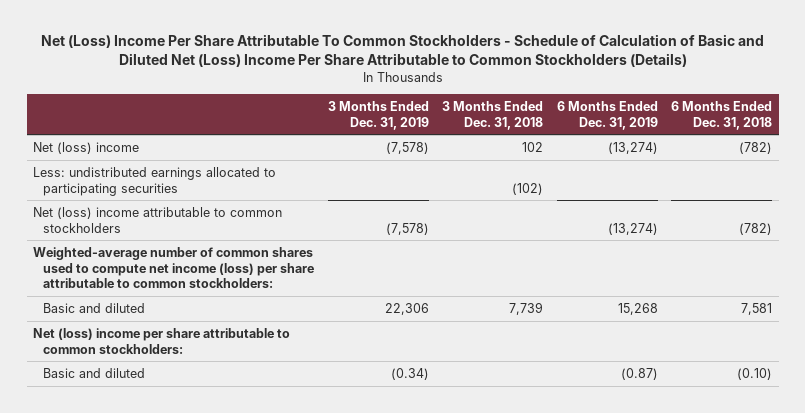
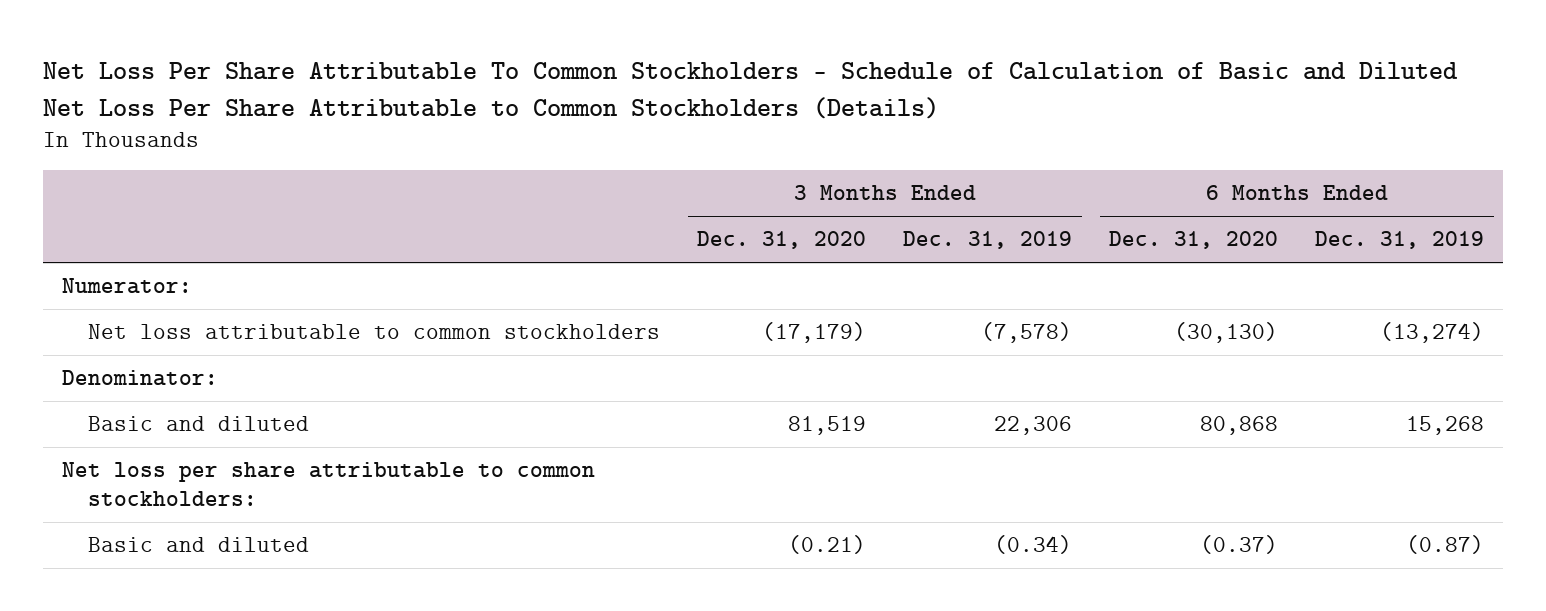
- Net (Loss) Income Per Share Attributable To Common Stockholders - Schedule of Calculation of Basic and Diluted Net (Loss) Income Per Share Attributable to Common Stockholders (Details)
+ Net Loss Per Share Attributable To Common Stockholders - Schedule of Calculation of Basic and Diluted Net Loss Per Share Attributable to Common Stockholders (Details)
- | 3 Months Ended Dec. 31, 2019 | 3 Months Ended Dec. 31, 2018 | 6 Months Ended Dec. 31, 2019 | 6 Months Ended Dec. 31, 2018
+ | 3 Months Ended Dec. 31, 2020 | 3 Months Ended Dec. 31, 2019 | 6 Months Ended Dec. 31, 2020 | 6 Months Ended Dec. 31, 2019
- Net (loss) income | (7,578) | 102 | (13,274) | (782)
- Less: undistributed earnings allocated to participating securities | | (102) | |
- Net (loss) income attributable to common stockholders | (7,578) | | (13,274) | (782)
- Weighted-average number of common shares used to compute net income (loss) per share attributable to common stockholders:
+ Numerator:
+ Net loss attributable to common stockholders | (17,179) | (7,578) | (30,130) | (13,274)
+ Denominator:
- Net (loss) income per share attributable to common stockholders:
+ Net loss per share attributable to common stockholders:

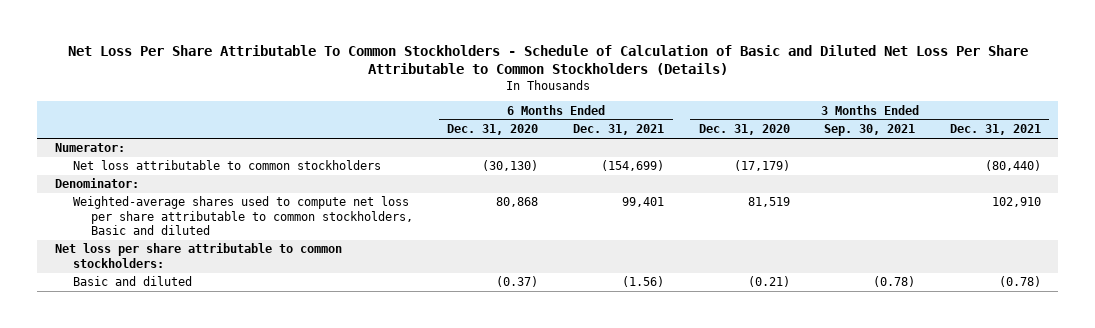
- | 3 Months Ended Dec. 31, 2020 | 3 Months Ended Dec. 31, 2019 | 6 Months Ended Dec. 31, 2020 | 6 Months Ended Dec. 31, 2019
+ | 6 Months Ended Dec. 31, 2020 | 6 Months Ended Dec. 31, 2021 | 3 Months Ended Dec. 31, 2020 | 3 Months Ended Sep. 30, 2021 | 3 Months Ended Dec. 31, 2021
- Basic and diluted | 81,519 | 22,306 | 80,868 | 15,268
+ Weighted-average shares used to compute net loss per share attributable to common stockholders, Basic and diluted | 80,868 | 99,401 | 81,519 | | 102,910

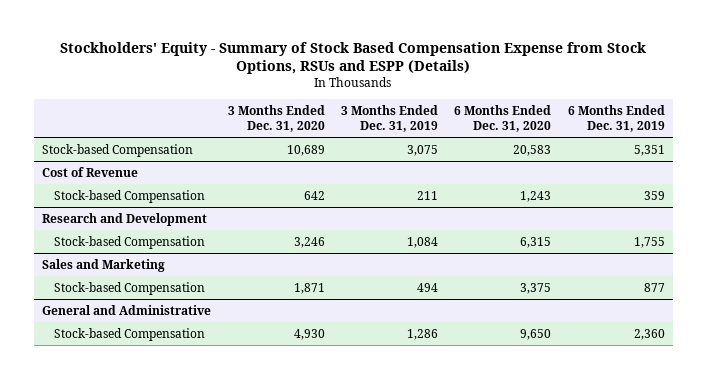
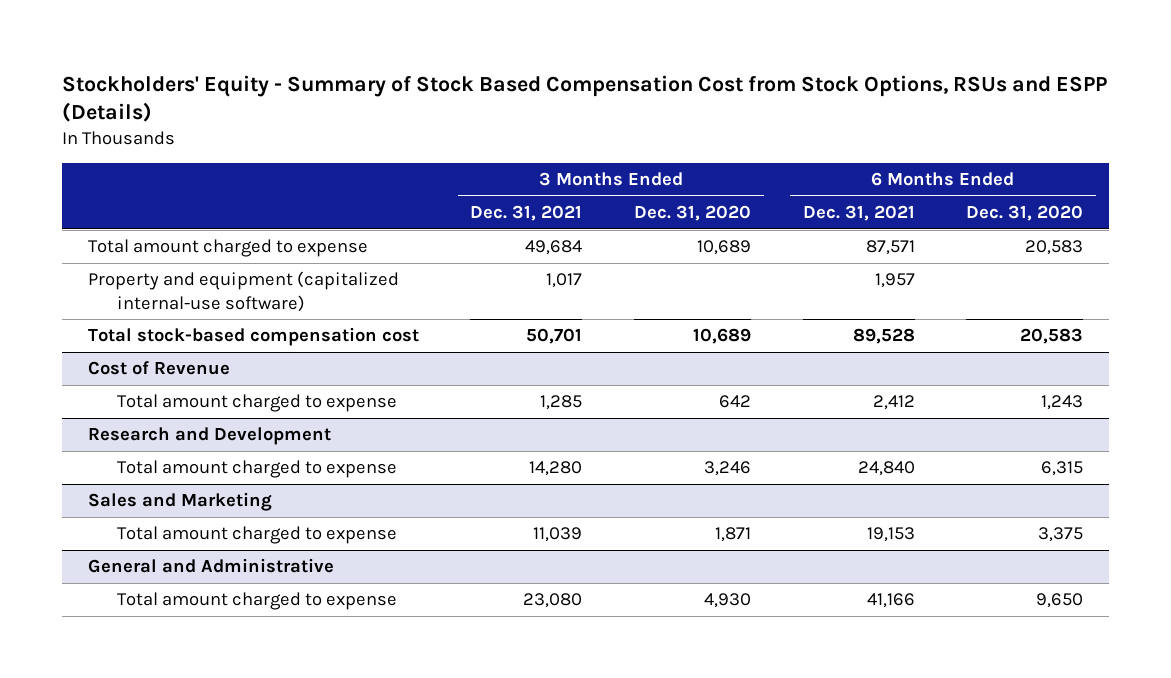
- Stockholders' Equity - Summary of Stock Based Compensation Expense from Stock Options, RSUs and ESPP (Details)
+ Stockholders' Equity - Summary of Stock Based Compensation Cost from Stock Options, RSUs and ESPP (Details)
- | 3 Months Ended Dec. 31, 2020 | 3 Months Ended Dec. 31, 2019 | 6 Months Ended Dec. 31, 2020 | 6 Months Ended Dec. 31, 2019
+ | 3 Months Ended Dec. 31, 2021 | 3 Months Ended Dec. 31, 2020 | 6 Months Ended Dec. 31, 2021 | 6 Months Ended Dec. 31, 2020
- Stock-based Compensation | 10,689 | 3,075 | 20,583 | 5,351
+ Total amount charged to expense | 49,684 | 10,689 | 87,571 | 20,583
+ Property and equipment (capitalized internal-use software) | 1,017 | | 1,957 |
+ Total stock-based compensation cost | 50,701 | 10,689 | 89,528 | 20,583
@ Cost of Revenue
- Stock-based Compensation | 642 | 211 | 1,243 | 359
+ Total amount charged to expense | 1,285 | 642 | 2,412 | 1,243
@ Research and Development
- Stock-based Compensation | 3,246 | 1,084 | 6,315 | 1,755
+ Total amount charged to expense | 14,280 | 3,246 | 24,840 | 6,315
@ Sales and Marketing
- Stock-based Compensation | 1,871 | 494 | 3,375 | 877
+ Total amount charged to expense | 11,039 | 1,871 | 19,153 | 3,375
@ General and Administrative
- Stock-based Compensation | 4,930 | 1,286 | 9,650 | 2,360
+ Total amount charged to expense | 23,080 | 4,930 | 41,166 | 9,650

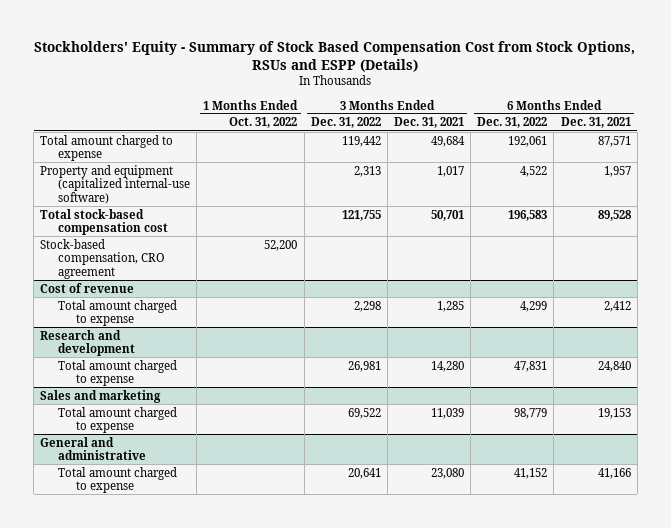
- | 3 Months Ended Dec. 31, 2021 | 3 Months Ended Dec. 31, 2020 | 6 Months Ended Dec. 31, 2021 | 6 Months Ended Dec. 31, 2020
+ | 1 Months Ended Oct. 31, 2022 | 3 Months Ended Dec. 31, 2022 | 3 Months Ended Dec. 31, 2021 | 6 Months Ended Dec. 31, 2022 | 6 Months Ended Dec. 31, 2021
- Cost of Revenue
+ Stock-based compensation, CRO agreement | 52,200 | | | |
+ Cost of revenue
- Research and Development
+ Research and development
- Sales and Marketing
+ Sales and marketing
- General and Administrative
+ General and administrative

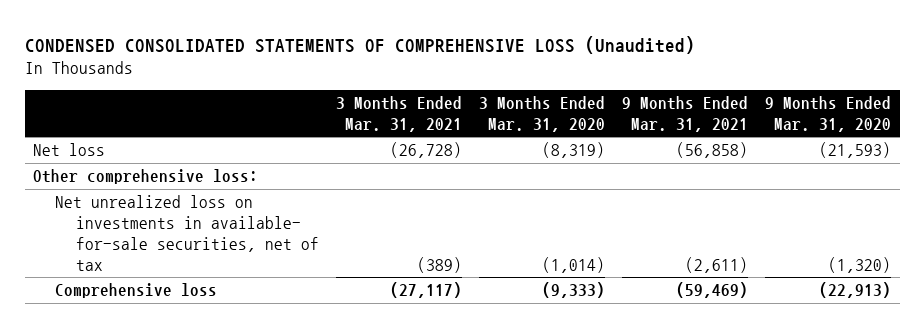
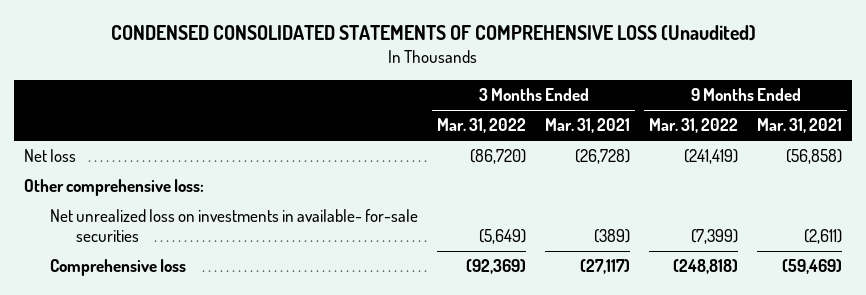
- | 3 Months Ended Mar. 31, 2021 | 3 Months Ended Mar. 31, 2020 | 9 Months Ended Mar. 31, 2021 | 9 Months Ended Mar. 31, 2020
+ | 3 Months Ended Mar. 31, 2022 | 3 Months Ended Mar. 31, 2021 | 9 Months Ended Mar. 31, 2022 | 9 Months Ended Mar. 31, 2021
- Net unrealized loss on investments in available- for-sale securities, net of tax | (389) | (1,014) | (2,611) | (1,320)
+ Net unrealized loss on investments in available- for-sale securities | (5,649) | (389) | (7,399) | (2,611)

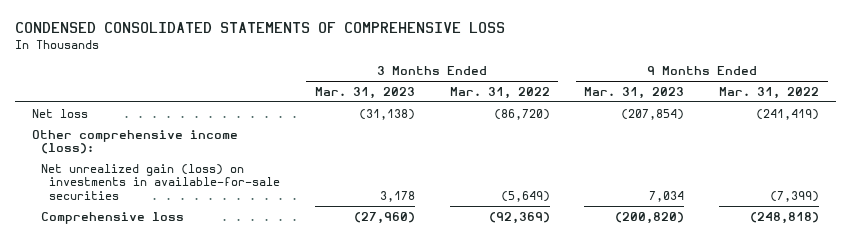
- CONDENSED CONSOLIDATED STATEMENTS OF COMPREHENSIVE LOSS (Unaudited)
+ CONDENSED CONSOLIDATED STATEMENTS OF COMPREHENSIVE LOSS
- | 3 Months Ended Mar. 31, 2022 | 3 Months Ended Mar. 31, 2021 | 9 Months Ended Mar. 31, 2022 | 9 Months Ended Mar. 31, 2021
+ | 3 Months Ended Mar. 31, 2023 | 3 Months Ended Mar. 31, 2022 | 9 Months Ended Mar. 31, 2023 | 9 Months Ended Mar. 31, 2022
- Other comprehensive loss:
- Net unrealized loss on investments in available- for-sale securities | (5,649) | (389) | (7,399) | (2,611)
+ Other comprehensive income (loss):
+ Net unrealized gain (loss) on investments in available-for-sale securities | 3,178 | (5,649) | 7,034 | (7,399)

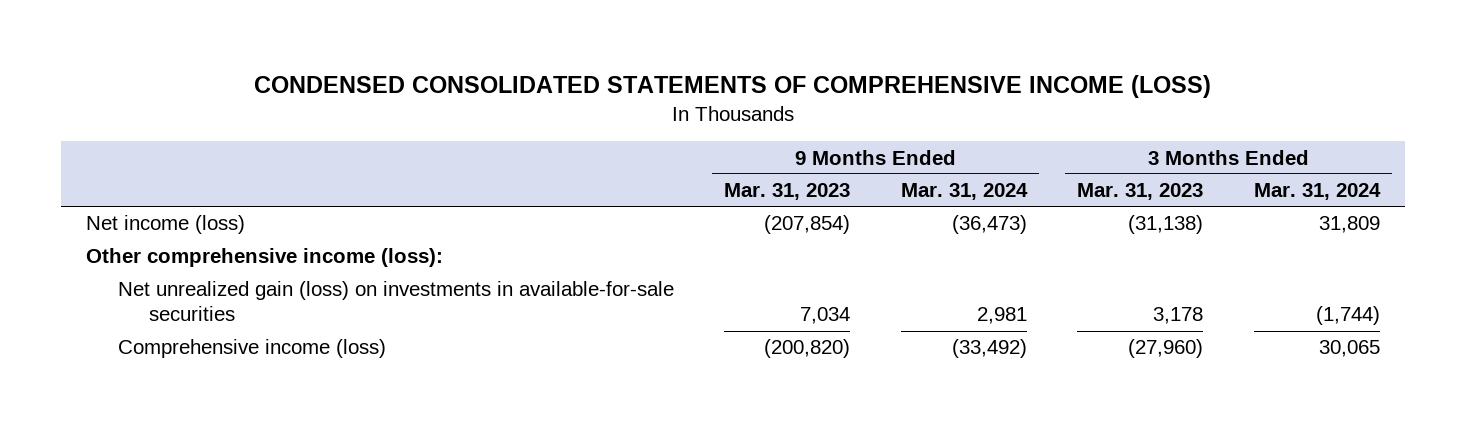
- CONDENSED CONSOLIDATED STATEMENTS OF COMPREHENSIVE LOSS
+ CONDENSED CONSOLIDATED STATEMENTS OF COMPREHENSIVE INCOME (LOSS)
- | 3 Months Ended Mar. 31, 2023 | 3 Months Ended Mar. 31, 2022 | 9 Months Ended Mar. 31, 2023 | 9 Months Ended Mar. 31, 2022
+ | 9 Months Ended Mar. 31, 2023 | 9 Months Ended Mar. 31, 2024 | 3 Months Ended Mar. 31, 2023 | 3 Months Ended Mar. 31, 2024
- Net loss | (31,138) | (86,720) | (207,854) | (241,419)
+ Net income (loss) | (207,854) | (36,473) | (31,138) | 31,809
- Comprehensive loss | (27,960) | (92,369) | (200,820) | (248,818)
+ Comprehensive income (loss) | (200,820) | (33,492) | (27,960) | 30,065

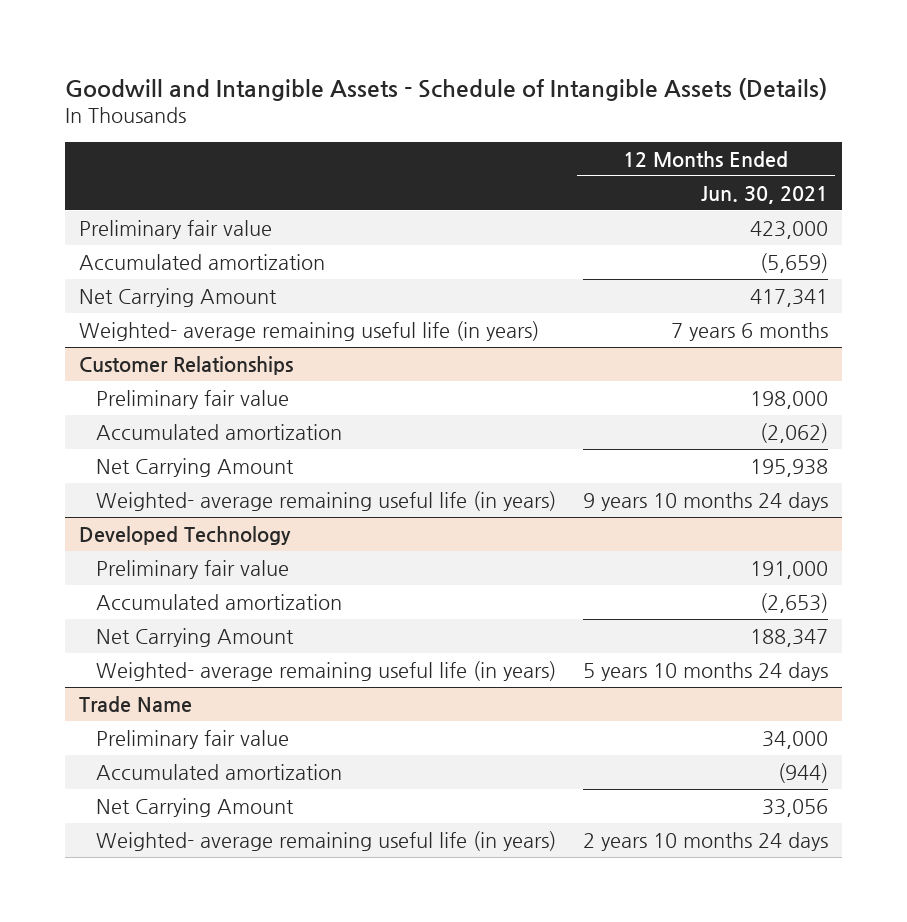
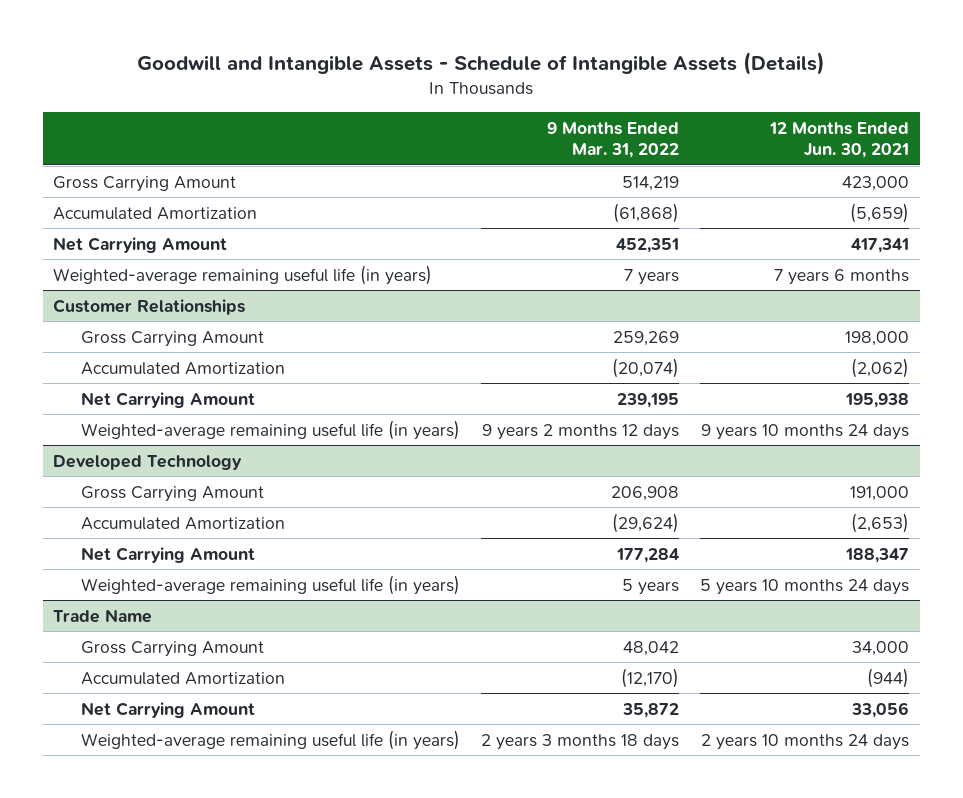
- | 12 Months Ended Jun. 30, 2021
+ | 9 Months Ended Mar. 31, 2022 | 12 Months Ended Jun. 30, 2021
- Preliminary fair value | 423,000
- Accumulated amortization | (5,659)
+ Gross Carrying Amount | 514,219 | 423,000
+ Accumulated Amortization | (61,868) | (5,659)
- Weighted- average remaining useful life (in years) | 7 years 6 months
+ Weighted-average remaining useful life (in years) | 7 years | 7 years 6 months
@ Customer Relationships
- Preliminary fair value | 198,000
- Accumulated amortization | (2,062)
+ Gross Carrying Amount | 259,269 | 198,000
+ Accumulated Amortization | (20,074) | (2,062)
- Weighted- average remaining useful life (in years) | 9 years 10 months 24 days
+ Weighted-average remaining useful life (in years) | 9 years 2 months 12 days | 9 years 10 months 24 days
@ Developed Technology
- Preliminary fair value | 191,000
- Accumulated amortization | (2,653)
+ Gross Carrying Amount | 206,908 | 191,000
+ Accumulated Amortization | (29,624) | (2,653)
- Weighted- average remaining useful life (in years) | 5 years 10 months 24 days
+ Weighted-average remaining useful life (in years) | 5 years | 5 years 10 months 24 days
@ Trade Name
- Preliminary fair value | 34,000
- Accumulated amortization | (944)
+ Gross Carrying Amount | 48,042 | 34,000
+ Accumulated Amortization | (12,170) | (944)
- Weighted- average remaining useful life (in years) | 2 years 10 months 24 days
+ Weighted-average remaining useful life (in years) | 2 years 3 months 18 days | 2 years 10 months 24 days

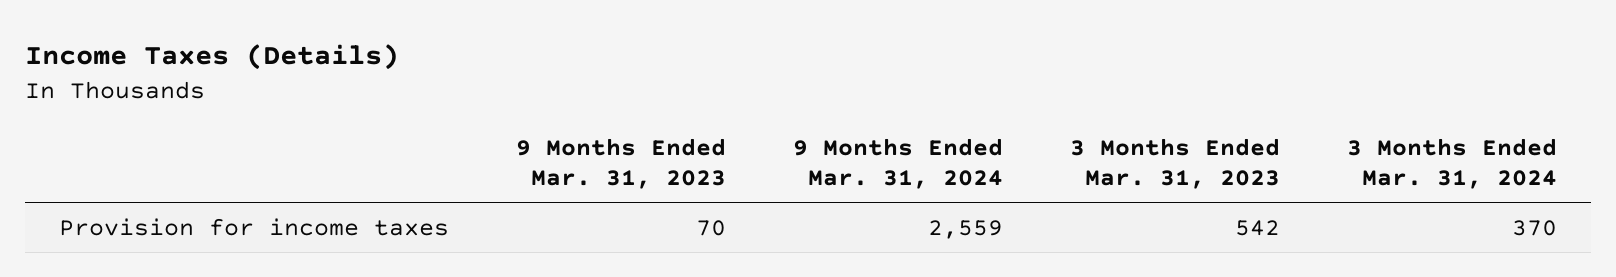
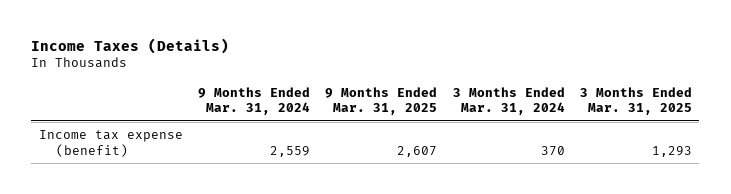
- | 9 Months Ended Mar. 31, 2023 | 9 Months Ended Mar. 31, 2024 | 3 Months Ended Mar. 31, 2023 | 3 Months Ended Mar. 31, 2024
+ | 9 Months Ended Mar. 31, 2024 | 9 Months Ended Mar. 31, 2025 | 3 Months Ended Mar. 31, 2024 | 3 Months Ended Mar. 31, 2025
- Provision for income taxes | 70 | 2,559 | 542 | 370
+ Income tax expense (benefit) | 2,559 | 2,607 | 370 | 1,293

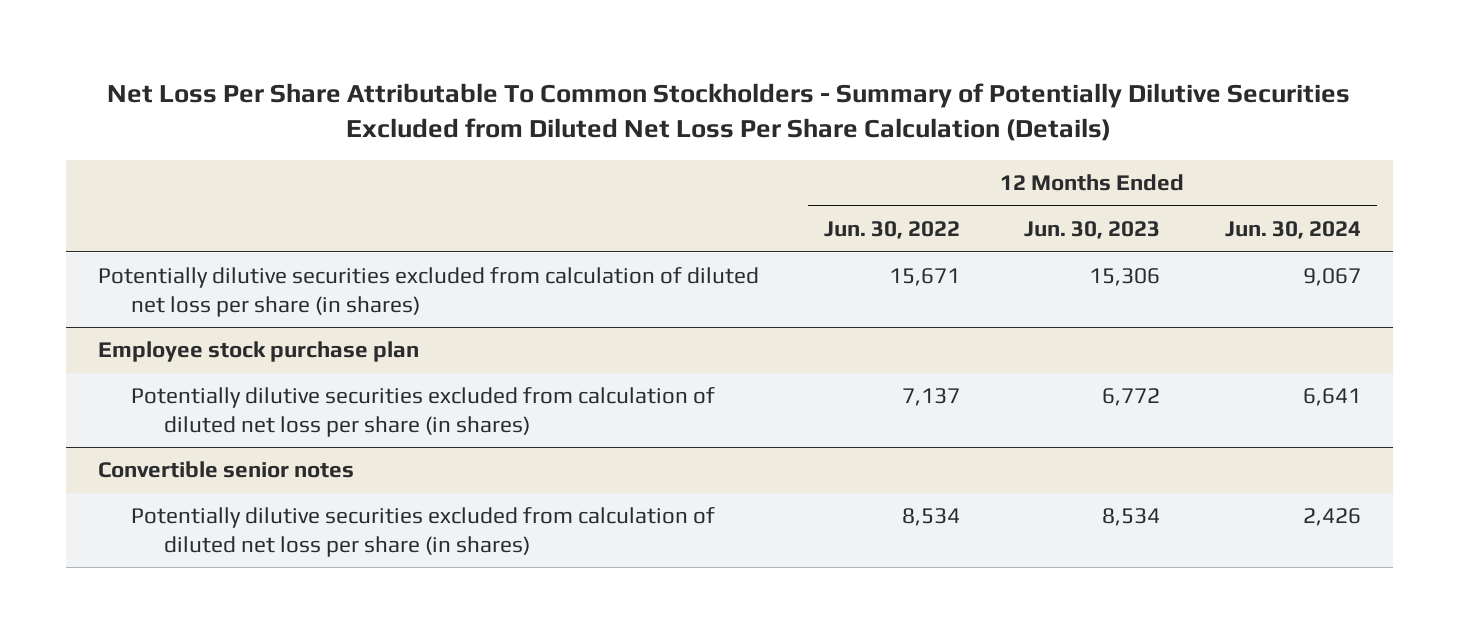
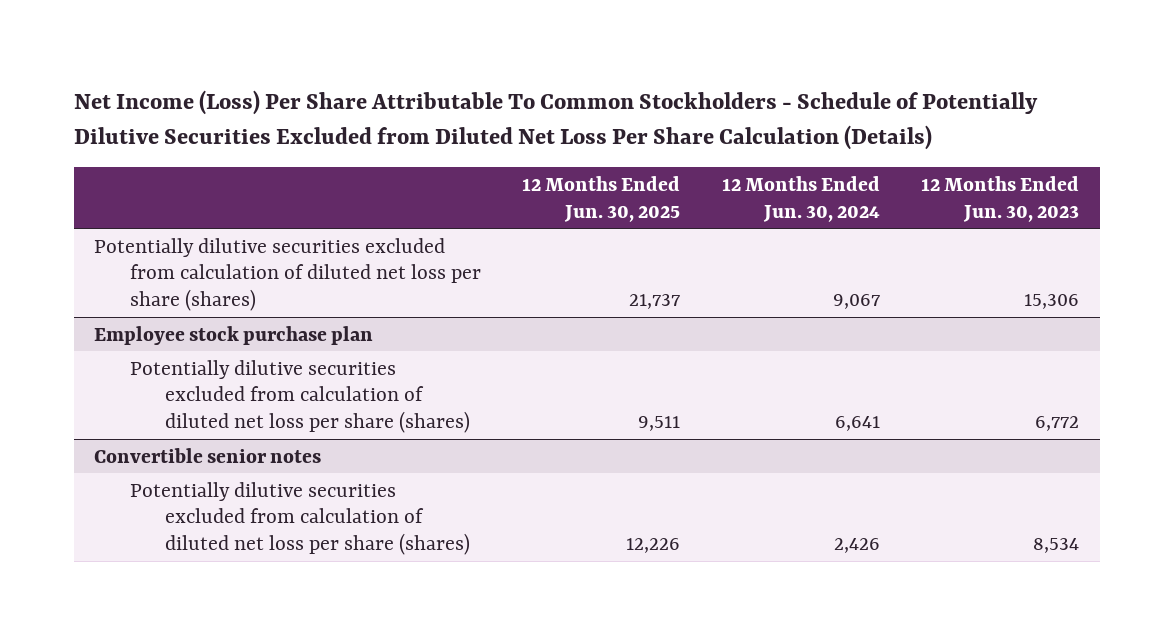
- Net Loss Per Share Attributable To Common Stockholders - Summary of Potentially Dilutive Securities Excluded from Diluted Net Loss Per Share Calculation (Details)
+ Net Income (Loss) Per Share Attributable To Common Stockholders - Schedule of Potentially Dilutive Securities Excluded from Diluted Net Loss Per Share Calculation (Details)
- | 12 Months Ended Jun. 30, 2022 | 12 Months Ended Jun. 30, 2023 | 12 Months Ended Jun. 30, 2024
+ | 12 Months Ended Jun. 30, 2025 | 12 Months Ended Jun. 30, 2024 | 12 Months Ended Jun. 30, 2023
- Potentially dilutive securities excluded from calculation of diluted net loss per share (in shares) | 15,671 | 15,306 | 9,067
+ Potentially dilutive securities excluded from calculation of diluted net loss per share (shares) | 21,737 | 9,067 | 15,306
@ Employee stock purchase plan
- Potentially dilutive securities excluded from calculation of diluted net loss per share (in shares) | 7,137 | 6,772 | 6,641
+ Potentially dilutive securities excluded from calculation of diluted net loss per share (shares) | 9,511 | 6,641 | 6,772
@ Convertible senior notes
- Potentially dilutive securities excluded from calculation of diluted net loss per share (in shares) | 8,534 | 8,534 | 2,426
+ Potentially dilutive securities excluded from calculation of diluted net loss per share (shares) | 12,226 | 2,426 | 8,534

